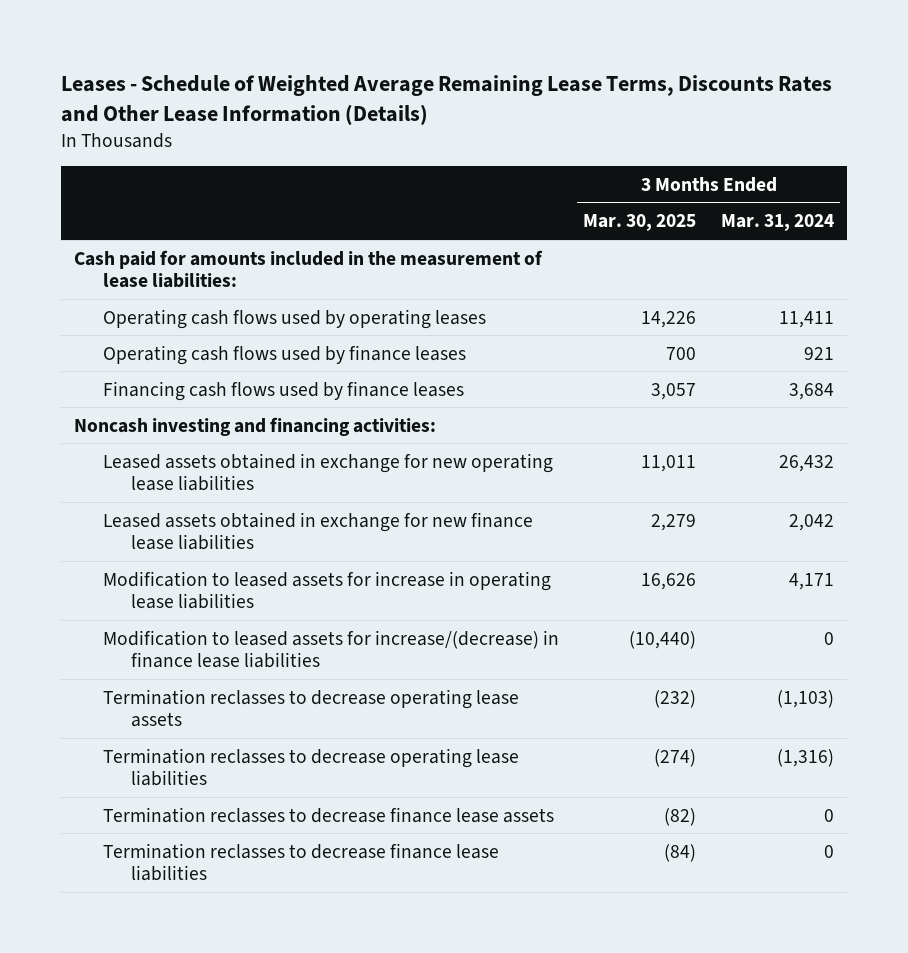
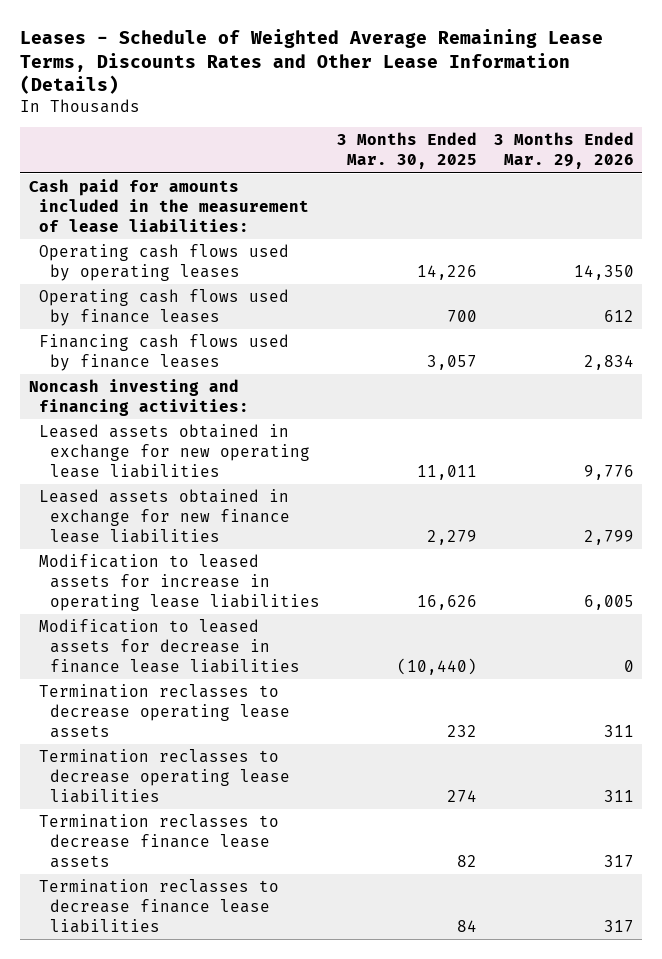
- | 3 Months Ended Mar. 30, 2025 | 3 Months Ended Mar. 31, 2024
+ | 3 Months Ended Mar. 30, 2025 | 3 Months Ended Mar. 29, 2026
- Modification to leased assets for increase/(decrease) in finance lease liabilities | (10,440) | 0
- Termination reclasses to decrease operating lease assets | (232) | (1,103)
- Termination reclasses to decrease operating lease liabilities | (274) | (1,316)
- Termination reclasses to decrease finance lease assets | (82) | 0
- Termination reclasses to decrease finance lease liabilities | (84) | 0
+ Modification to leased assets for decrease in finance lease liabilities | (10,440) | 0
+ Termination reclasses to decrease operating lease assets | 232 | 311
+ Termination reclasses to decrease operating lease liabilities | 274 | 311
+ Termination reclasses to decrease finance lease assets | 82 | 317
+ Termination reclasses to decrease finance lease liabilities | 84 | 317

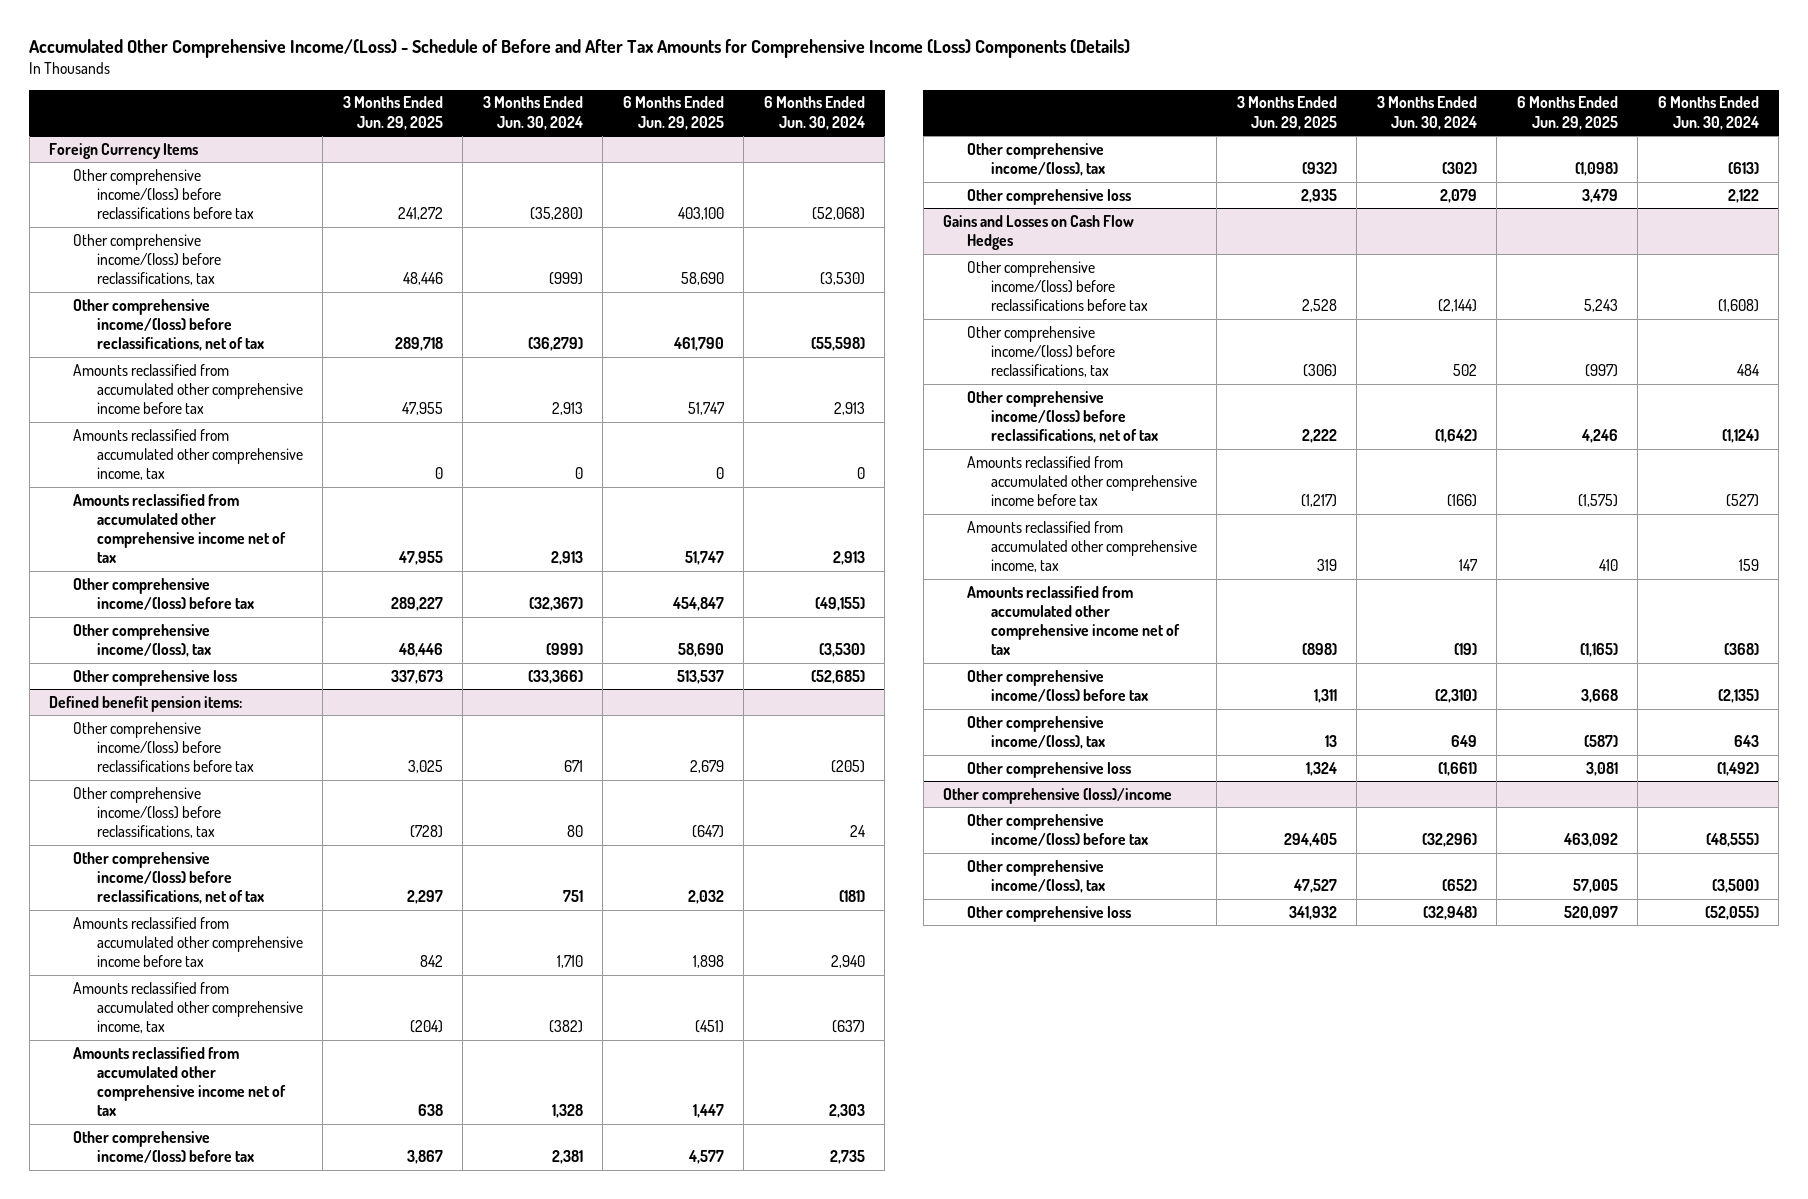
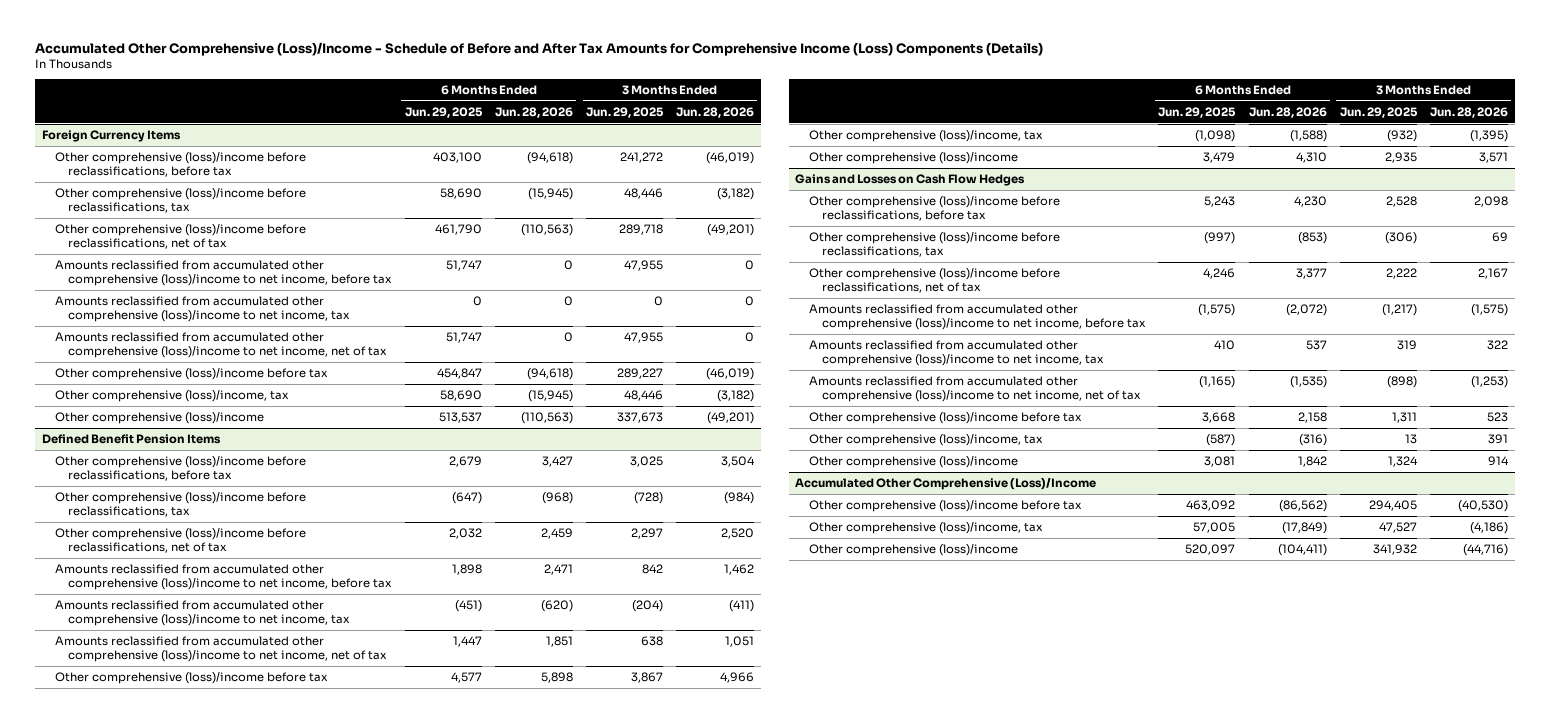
- Accumulated Other Comprehensive Income/(Loss) - Schedule of Before and After Tax Amounts for Comprehensive Income (Loss) Components (Details)
+ Accumulated Other Comprehensive (Loss)/Income - Schedule of Before and After Tax Amounts for Comprehensive Income (Loss) Components (Details)
- | 3 Months Ended Jun. 29, 2025 | 3 Months Ended Jun. 30, 2024 | 6 Months Ended Jun. 29, 2025 | 6 Months Ended Jun. 30, 2024
+ | 6 Months Ended Jun. 29, 2025 | 6 Months Ended Jun. 28, 2026 | 3 Months Ended Jun. 29, 2025 | 3 Months Ended Jun. 28, 2026
@ Foreign Currency Items
- Other comprehensive income/(loss) before reclassifications before tax | 241,272 | (35,280) | 403,100 | (52,068)
- Other comprehensive income/(loss) before reclassifications, tax | 48,446 | (999) | 58,690 | (3,530)
- Other comprehensive income/(loss) before reclassifications, net of tax | 289,718 | (36,279) | 461,790 | (55,598)
- Amounts reclassified from accumulated other comprehensive income before tax | 47,955 | 2,913 | 51,747 | 2,913
- Amounts reclassified from accumulated other comprehensive income, tax | 0 | 0 | 0 | 0
- Amounts reclassified from accumulated other comprehensive income net of tax | 47,955 | 2,913 | 51,747 | 2,913
- Other comprehensive income/(loss) before tax | 289,227 | (32,367) | 454,847 | (49,155)
- Other comprehensive income/(loss), tax | 48,446 | (999) | 58,690 | (3,530)
- Other comprehensive loss | 337,673 | (33,366) | 513,537 | (52,685)
- Defined benefit pension items:
- Other comprehensive income/(loss) before reclassifications before tax | 3,025 | 671 | 2,679 | (205)
- Other comprehensive income/(loss) before reclassifications, tax | (728) | 80 | (647) | 24
- Other comprehensive income/(loss) before reclassifications, net of tax | 2,297 | 751 | 2,032 | (181)
- Amounts reclassified from accumulated other comprehensive income before tax | 842 | 1,710 | 1,898 | 2,940
- Amounts reclassified from accumulated other comprehensive income, tax | (204) | (382) | (451) | (637)
- Amounts reclassified from accumulated other comprehensive income net of tax | 638 | 1,328 | 1,447 | 2,303
- Other comprehensive income/(loss) before tax | 3,867 | 2,381 | 4,577 | 2,735
- Other comprehensive income/(loss), tax | (932) | (302) | (1,098) | (613)
- Other comprehensive loss | 2,935 | 2,079 | 3,479 | 2,122
@ Foreign Currency Items
+ Other comprehensive (loss)/income before reclassifications, before tax | 403,100 | (94,618) | 241,272 | (46,019)
+ Other comprehensive (loss)/income before reclassifications, tax | 58,690 | (15,945) | 48,446 | (3,182)
+ Other comprehensive (loss)/income before reclassifications, net of tax | 461,790 | (110,563) | 289,718 | (49,201)
+ Amounts reclassified from accumulated other comprehensive (loss)/income to net income, before tax | 51,747 | 0 | 47,955 | 0
+ Amounts reclassified from accumulated other comprehensive (loss)/income to net income, tax | 0 | 0 | 0 | 0
+ Amounts reclassified from accumulated other comprehensive (loss)/income to net income, net of tax | 51,747 | 0 | 47,955 | 0
+ Other comprehensive (loss)/income before tax | 454,847 | (94,618) | 289,227 | (46,019)
+ Other comprehensive (loss)/income, tax | 58,690 | (15,945) | 48,446 | (3,182)
+ Other comprehensive (loss)/income | 513,537 | (110,563) | 337,673 | (49,201)
+ Defined Benefit Pension Items
+ Other comprehensive (loss)/income before reclassifications, before tax | 2,679 | 3,427 | 3,025 | 3,504
+ Other comprehensive (loss)/income before reclassifications, tax | (647) | (968) | (728) | (984)
+ Other comprehensive (loss)/income before reclassifications, net of tax | 2,032 | 2,459 | 2,297 | 2,520
+ Amounts reclassified from accumulated other comprehensive (loss)/income to net income, before tax | 1,898 | 2,471 | 842 | 1,462
+ Amounts reclassified from accumulated other comprehensive (loss)/income to net income, tax | (451) | (620) | (204) | (411)
+ Amounts reclassified from accumulated other comprehensive (loss)/income to net income, net of tax | 1,447 | 1,851 | 638 | 1,051
+ Other comprehensive (loss)/income before tax | 4,577 | 5,898 | 3,867 | 4,966
+ Other comprehensive (loss)/income, tax | (1,098) | (1,588) | (932) | (1,395)
+ Other comprehensive (loss)/income | 3,479 | 4,310 | 2,935 | 3,571
@ Gains and Losses on Cash Flow Hedges
- Other comprehensive income/(loss) before reclassifications before tax | 2,528 | (2,144) | 5,243 | (1,608)
- Other comprehensive income/(loss) before reclassifications, tax | (306) | 502 | (997) | 484
- Other comprehensive income/(loss) before reclassifications, net of tax | 2,222 | (1,642) | 4,246 | (1,124)
- Amounts reclassified from accumulated other comprehensive income before tax | (1,217) | (166) | (1,575) | (527)
- Amounts reclassified from accumulated other comprehensive income, tax | 319 | 147 | 410 | 159
- Amounts reclassified from accumulated other comprehensive income net of tax | (898) | (19) | (1,165) | (368)
- Other comprehensive income/(loss) before tax | 1,311 | (2,310) | 3,668 | (2,135)
- Other comprehensive income/(loss), tax | 13 | 649 | (587) | 643
- Other comprehensive loss | 1,324 | (1,661) | 3,081 | (1,492)
- Other comprehensive (loss)/income
- Other comprehensive income/(loss) before tax | 294,405 | (32,296) | 463,092 | (48,555)
- Other comprehensive income/(loss), tax | 47,527 | (652) | 57,005 | (3,500)
- Other comprehensive loss | 341,932 | (32,948) | 520,097 | (52,055)
@ Gains and Losses on Cash Flow Hedges
+ Other comprehensive (loss)/income before reclassifications, before tax | 5,243 | 4,230 | 2,528 | 2,098
+ Other comprehensive (loss)/income before reclassifications, tax | (997) | (853) | (306) | 69
+ Other comprehensive (loss)/income before reclassifications, net of tax | 4,246 | 3,377 | 2,222 | 2,167
+ Amounts reclassified from accumulated other comprehensive (loss)/income to net income, before tax | (1,575) | (2,072) | (1,217) | (1,575)
+ Amounts reclassified from accumulated other comprehensive (loss)/income to net income, tax | 410 | 537 | 319 | 322
+ Amounts reclassified from accumulated other comprehensive (loss)/income to net income, net of tax | (1,165) | (1,535) | (898) | (1,253)
+ Other comprehensive (loss)/income before tax | 3,668 | 2,158 | 1,311 | 523
+ Other comprehensive (loss)/income, tax | (587) | (316) | 13 | 391
+ Other comprehensive (loss)/income | 3,081 | 1,842 | 1,324 | 914
+ Accumulated Other Comprehensive (Loss)/Income
+ Other comprehensive (loss)/income before tax | 463,092 | (86,562) | 294,405 | (40,530)
+ Other comprehensive (loss)/income, tax | 57,005 | (17,849) | 47,527 | (4,186)
+ Other comprehensive (loss)/income | 520,097 | (104,411) | 341,932 | (44,716)

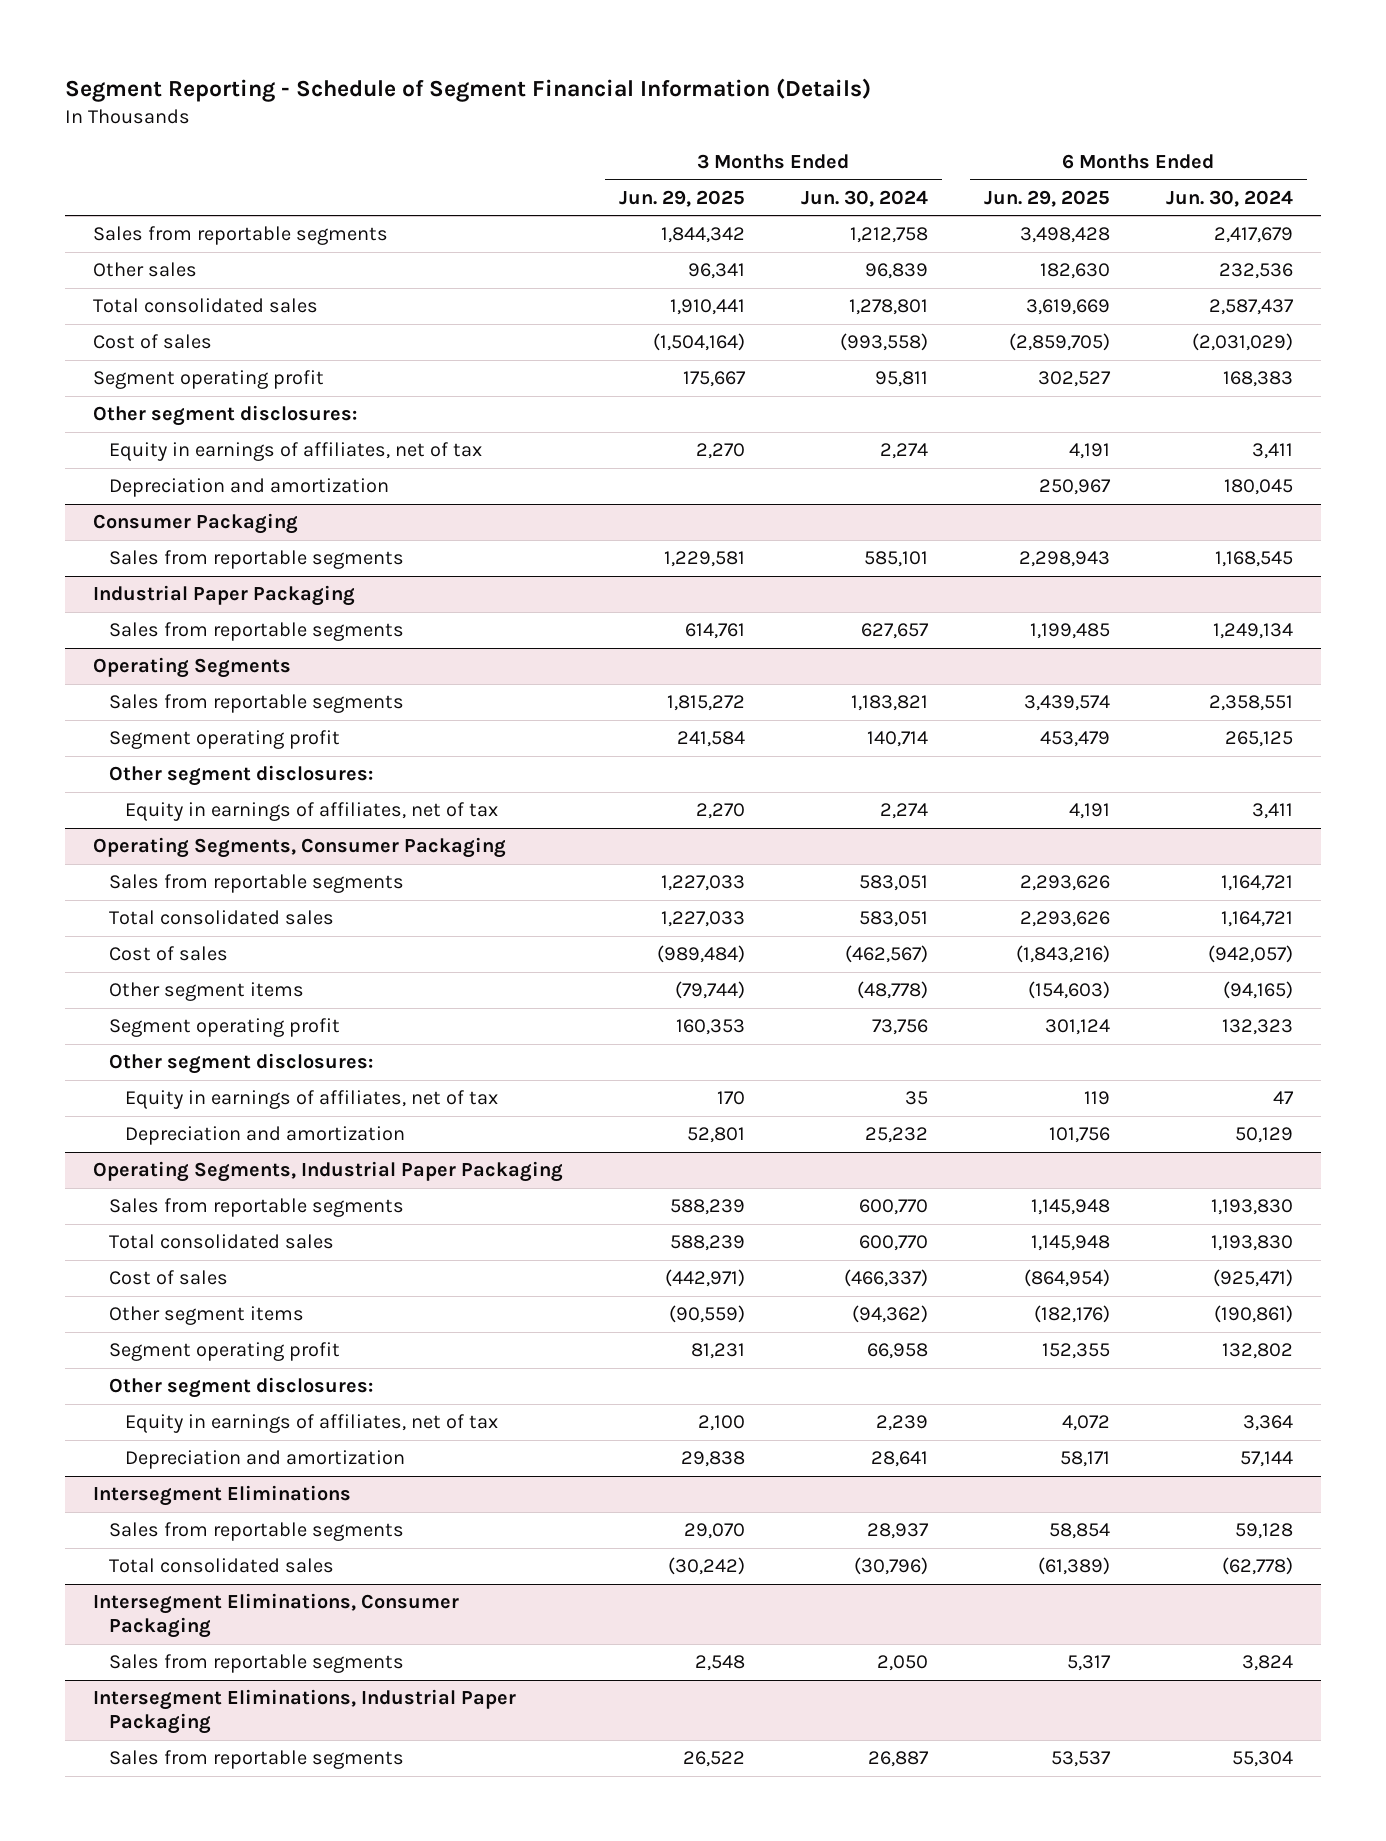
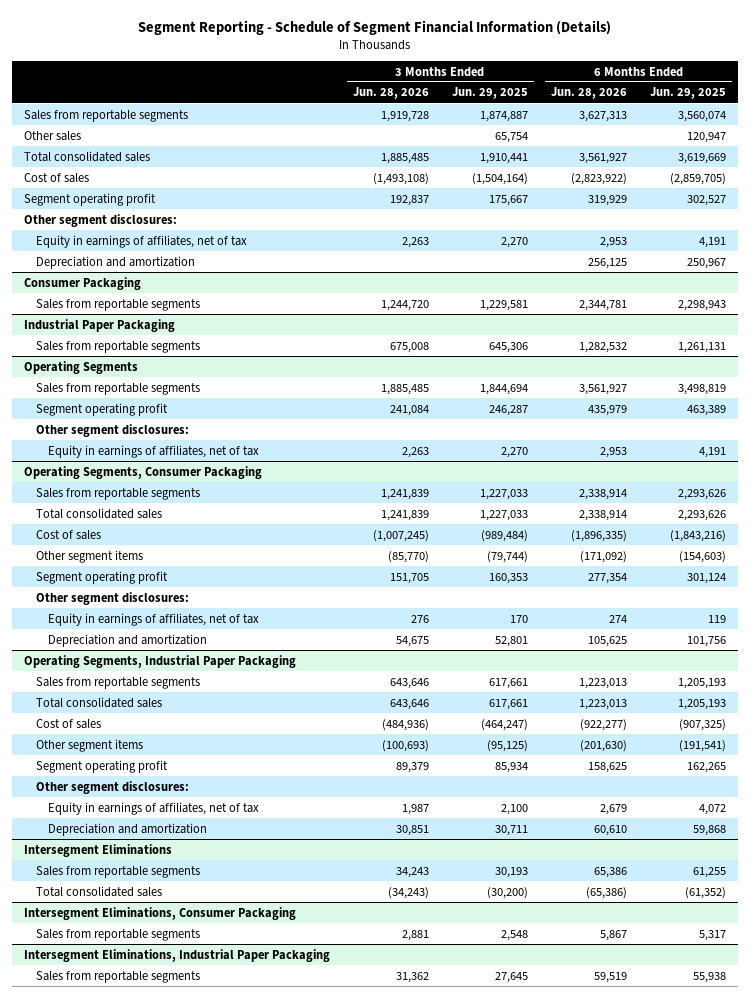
- | 3 Months Ended Jun. 29, 2025 | 3 Months Ended Jun. 30, 2024 | 6 Months Ended Jun. 29, 2025 | 6 Months Ended Jun. 30, 2024
+ | 3 Months Ended Jun. 28, 2026 | 3 Months Ended Jun. 29, 2025 | 6 Months Ended Jun. 28, 2026 | 6 Months Ended Jun. 29, 2025
- Sales from reportable segments | 1,844,342 | 1,212,758 | 3,498,428 | 2,417,679
- Other sales | 96,341 | 96,839 | 182,630 | 232,536
+ Sales from reportable segments | 1,919,728 | 1,874,887 | 3,627,313 | 3,560,074
+ Other sales | | 65,754 | | 120,947
@ Industrial Paper Packaging
- Sales from reportable segments | 614,761 | 627,657 | 1,199,485 | 1,249,134
+ Sales from reportable segments | 675,008 | 645,306 | 1,282,532 | 1,261,131
@ Operating Segments
- Sales from reportable segments | 1,815,272 | 1,183,821 | 3,439,574 | 2,358,551
- Segment operating profit | 241,584 | 140,714 | 453,479 | 265,125
+ Sales from reportable segments | 1,885,485 | 1,844,694 | 3,561,927 | 3,498,819
+ Segment operating profit | 241,084 | 246,287 | 435,979 | 463,389
@ Operating Segments, Industrial Paper Packaging
- Sales from reportable segments | 588,239 | 600,770 | 1,145,948 | 1,193,830
- Total consolidated sales | 588,239 | 600,770 | 1,145,948 | 1,193,830
- Cost of sales | (442,971) | (466,337) | (864,954) | (925,471)
- Other segment items | (90,559) | (94,362) | (182,176) | (190,861)
- Segment operating profit | 81,231 | 66,958 | 152,355 | 132,802
+ Sales from reportable segments | 643,646 | 617,661 | 1,223,013 | 1,205,193
+ Total consolidated sales | 643,646 | 617,661 | 1,223,013 | 1,205,193
+ Cost of sales | (484,936) | (464,247) | (922,277) | (907,325)
+ Other segment items | (100,693) | (95,125) | (201,630) | (191,541)
+ Segment operating profit | 89,379 | 85,934 | 158,625 | 162,265
- Depreciation and amortization | 29,838 | 28,641 | 58,171 | 57,144
+ Depreciation and amortization | 30,851 | 30,711 | 60,610 | 59,868
@ Intersegment Eliminations
- Sales from reportable segments | 29,070 | 28,937 | 58,854 | 59,128
- Total consolidated sales | (30,242) | (30,796) | (61,389) | (62,778)
+ Sales from reportable segments | 34,243 | 30,193 | 65,386 | 61,255
+ Total consolidated sales | (34,243) | (30,200) | (65,386) | (61,352)
@ Intersegment Eliminations, Industrial Paper Packaging
- Sales from reportable segments | 26,522 | 26,887 | 53,537 | 55,304
+ Sales from reportable segments | 31,362 | 27,645 | 59,519 | 55,938

